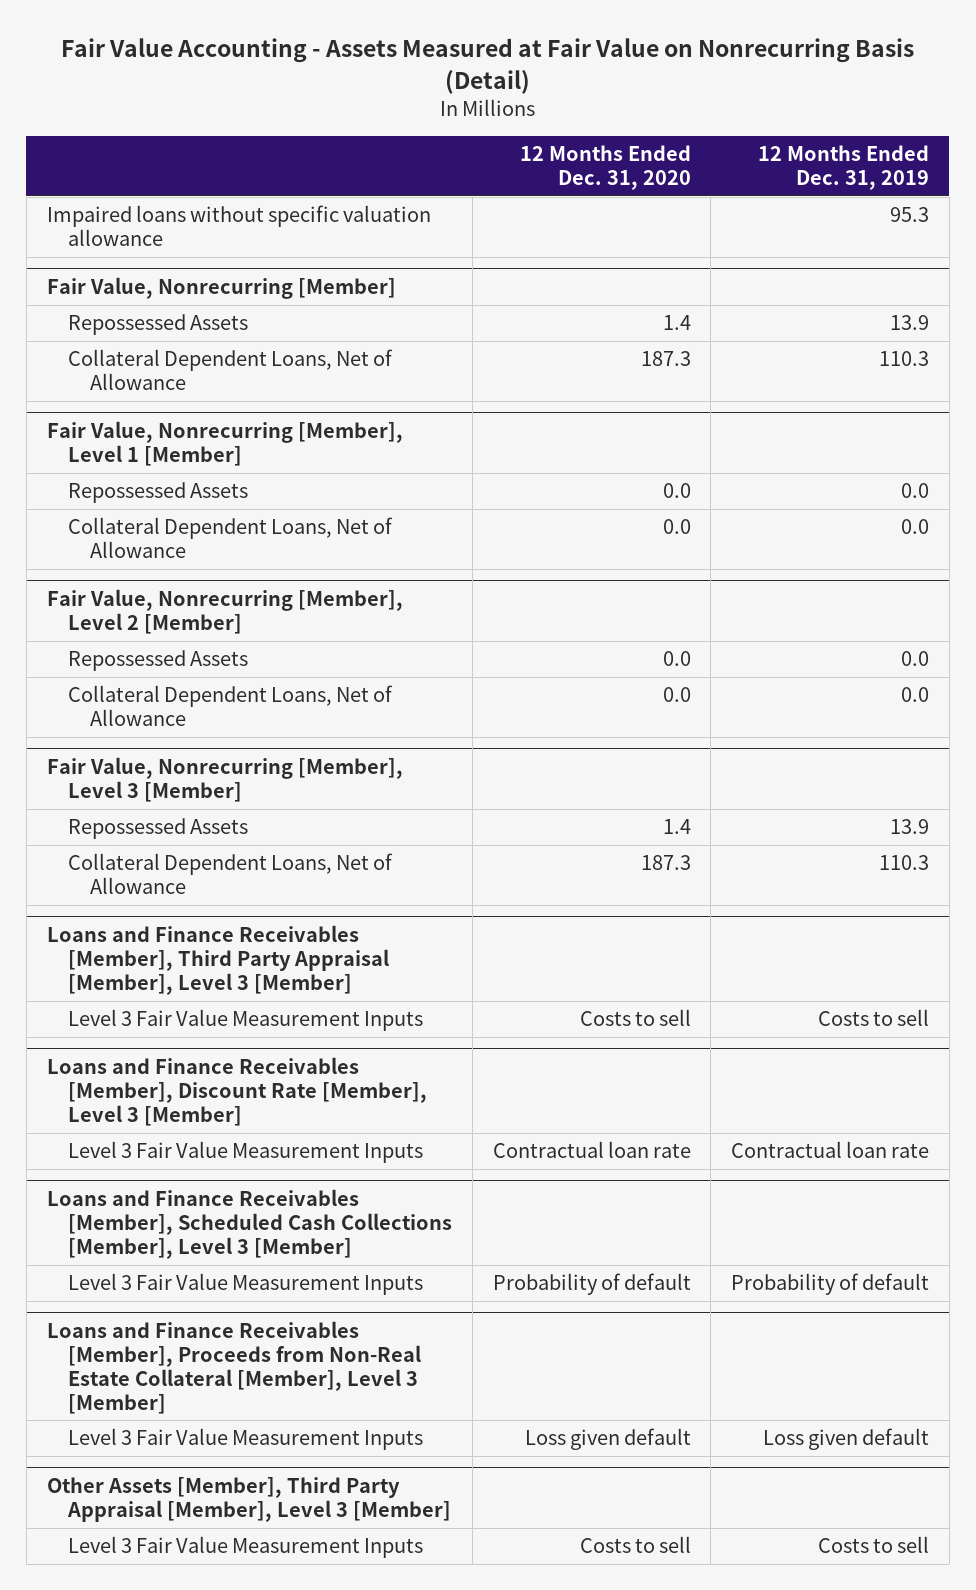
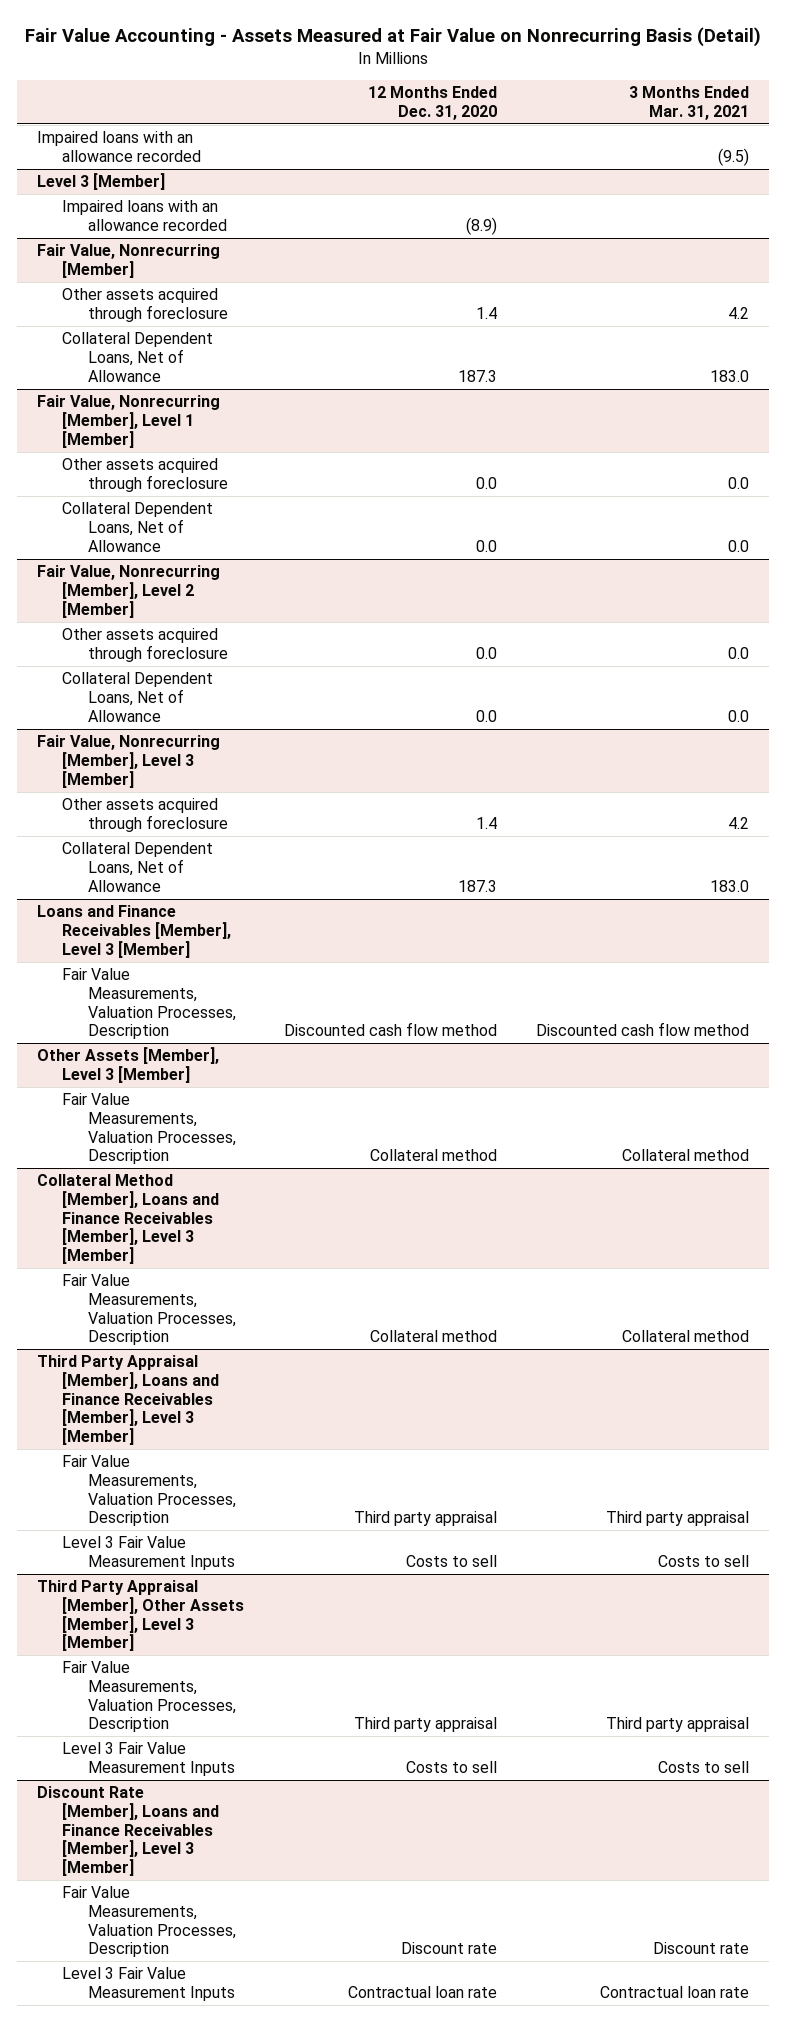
- | 12 Months Ended Dec. 31, 2020 | 12 Months Ended Dec. 31, 2019
+ | 12 Months Ended Dec. 31, 2020 | 3 Months Ended Mar. 31, 2021
- Impaired loans without specific valuation allowance | | 95.3
+ Impaired loans with an allowance recorded | | (9.5)
+ Level 3 [Member]
+ Impaired loans with an allowance recorded | (8.9) |
@ Fair Value, Nonrecurring [Member]
- Repossessed Assets | 1.4 | 13.9
+ Other assets acquired through foreclosure | 1.4 | 4.2
@ Fair Value, Nonrecurring [Member], Level 1 [Member]
- Repossessed Assets | 0.0 | 0.0
+ Other assets acquired through foreclosure | 0.0 | 0.0
@ Fair Value, Nonrecurring [Member], Level 2 [Member]
- Repossessed Assets | 0.0 | 0.0
+ Other assets acquired through foreclosure | 0.0 | 0.0
@ Fair Value, Nonrecurring [Member], Level 3 [Member]
- Repossessed Assets | 1.4 | 13.9
+ Other assets acquired through foreclosure | 1.4 | 4.2
- Loans and Finance Receivables [Member], Third Party Appraisal [Member], Level 3 [Member]
+ Loans and Finance Receivables [Member], Level 3 [Member]
+ Fair Value Measurements, Valuation Processes, Description | Discounted cash flow method | Discounted cash flow method
+ Other Assets [Member], Level 3 [Member]
+ Fair Value Measurements, Valuation Processes, Description | Collateral method | Collateral method
+ Collateral Method [Member], Loans and Finance Receivables [Member], Level 3 [Member]
+ Fair Value Measurements, Valuation Processes, Description | Collateral method | Collateral method
+ Third Party Appraisal [Member], Loans and Finance Receivables [Member], Level 3 [Member]
+ Fair Value Measurements, Valuation Processes, Description | Third party appraisal | Third party appraisal
- Loans and Finance Receivables [Member], Discount Rate [Member], Level 3 [Member]
- Level 3 Fair Value Measurement Inputs | Contractual loan rate | Contractual loan rate
- Loans and Finance Receivables [Member], Scheduled Cash Collections [Member], Level 3 [Member]
- Level 3 Fair Value Measurement Inputs | Probability of default | Probability of default
- Loans and Finance Receivables [Member], Proceeds from Non-Real Estate Collateral [Member], Level 3 [Member]
- Level 3 Fair Value Measurement Inputs | Loss given default | Loss given default
- Other Assets [Member], Third Party Appraisal [Member], Level 3 [Member]
+ Third Party Appraisal [Member], Other Assets [Member], Level 3 [Member]
+ Fair Value Measurements, Valuation Processes, Description | Third party appraisal | Third party appraisal
+ Discount Rate [Member], Loans and Finance Receivables [Member], Level 3 [Member]
+ Fair Value Measurements, Valuation Processes, Description | Discount rate | Discount rate
+ Level 3 Fair Value Measurement Inputs | Contractual loan rate | Contractual loan rate

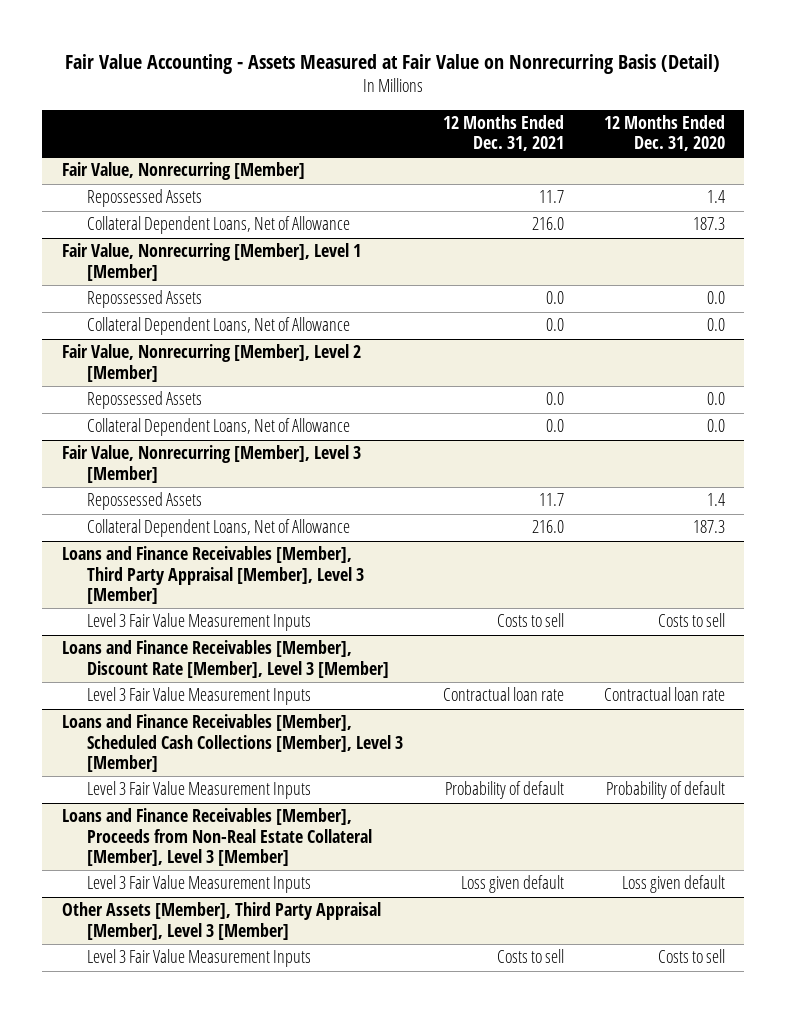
- | 12 Months Ended Dec. 31, 2020 | 3 Months Ended Mar. 31, 2021
+ | 12 Months Ended Dec. 31, 2021 | 12 Months Ended Dec. 31, 2020
- Impaired loans with an allowance recorded | | (9.5)
- Level 3 [Member]
- Impaired loans with an allowance recorded | (8.9) |
@ Fair Value, Nonrecurring [Member]
- Other assets acquired through foreclosure | 1.4 | 4.2
+ Repossessed Assets | 11.7 | 1.4
@ Fair Value, Nonrecurring [Member], Level 1 [Member]
- Other assets acquired through foreclosure | 0.0 | 0.0
+ Repossessed Assets | 0.0 | 0.0
@ Fair Value, Nonrecurring [Member], Level 2 [Member]
- Other assets acquired through foreclosure | 0.0 | 0.0
+ Repossessed Assets | 0.0 | 0.0
@ Fair Value, Nonrecurring [Member], Level 3 [Member]
- Other assets acquired through foreclosure | 1.4 | 4.2
+ Repossessed Assets | 11.7 | 1.4
- Loans and Finance Receivables [Member], Level 3 [Member]
- Fair Value Measurements, Valuation Processes, Description | Discounted cash flow method | Discounted cash flow method
- Other Assets [Member], Level 3 [Member]
- Fair Value Measurements, Valuation Processes, Description | Collateral method | Collateral method
- Collateral Method [Member], Loans and Finance Receivables [Member], Level 3 [Member]
- Fair Value Measurements, Valuation Processes, Description | Collateral method | Collateral method
- Third Party Appraisal [Member], Loans and Finance Receivables [Member], Level 3 [Member]
- Fair Value Measurements, Valuation Processes, Description | Third party appraisal | Third party appraisal
- Level 3 Fair Value Measurement Inputs | Costs to sell | Costs to sell
- Third Party Appraisal [Member], Other Assets [Member], Level 3 [Member]
- Fair Value Measurements, Valuation Processes, Description | Third party appraisal | Third party appraisal
+ Loans and Finance Receivables [Member], Third Party Appraisal [Member], Level 3 [Member]
- Discount Rate [Member], Loans and Finance Receivables [Member], Level 3 [Member]
- Fair Value Measurements, Valuation Processes, Description | Discount rate | Discount rate
+ Loans and Finance Receivables [Member], Discount Rate [Member], Level 3 [Member]
+ Loans and Finance Receivables [Member], Scheduled Cash Collections [Member], Level 3 [Member]
+ Level 3 Fair Value Measurement Inputs | Probability of default | Probability of default
+ Loans and Finance Receivables [Member], Proceeds from Non-Real Estate Collateral [Member], Level 3 [Member]
+ Level 3 Fair Value Measurement Inputs | Loss given default | Loss given default
+ Other Assets [Member], Third Party Appraisal [Member], Level 3 [Member]
+ Level 3 Fair Value Measurement Inputs | Costs to sell | Costs to sell

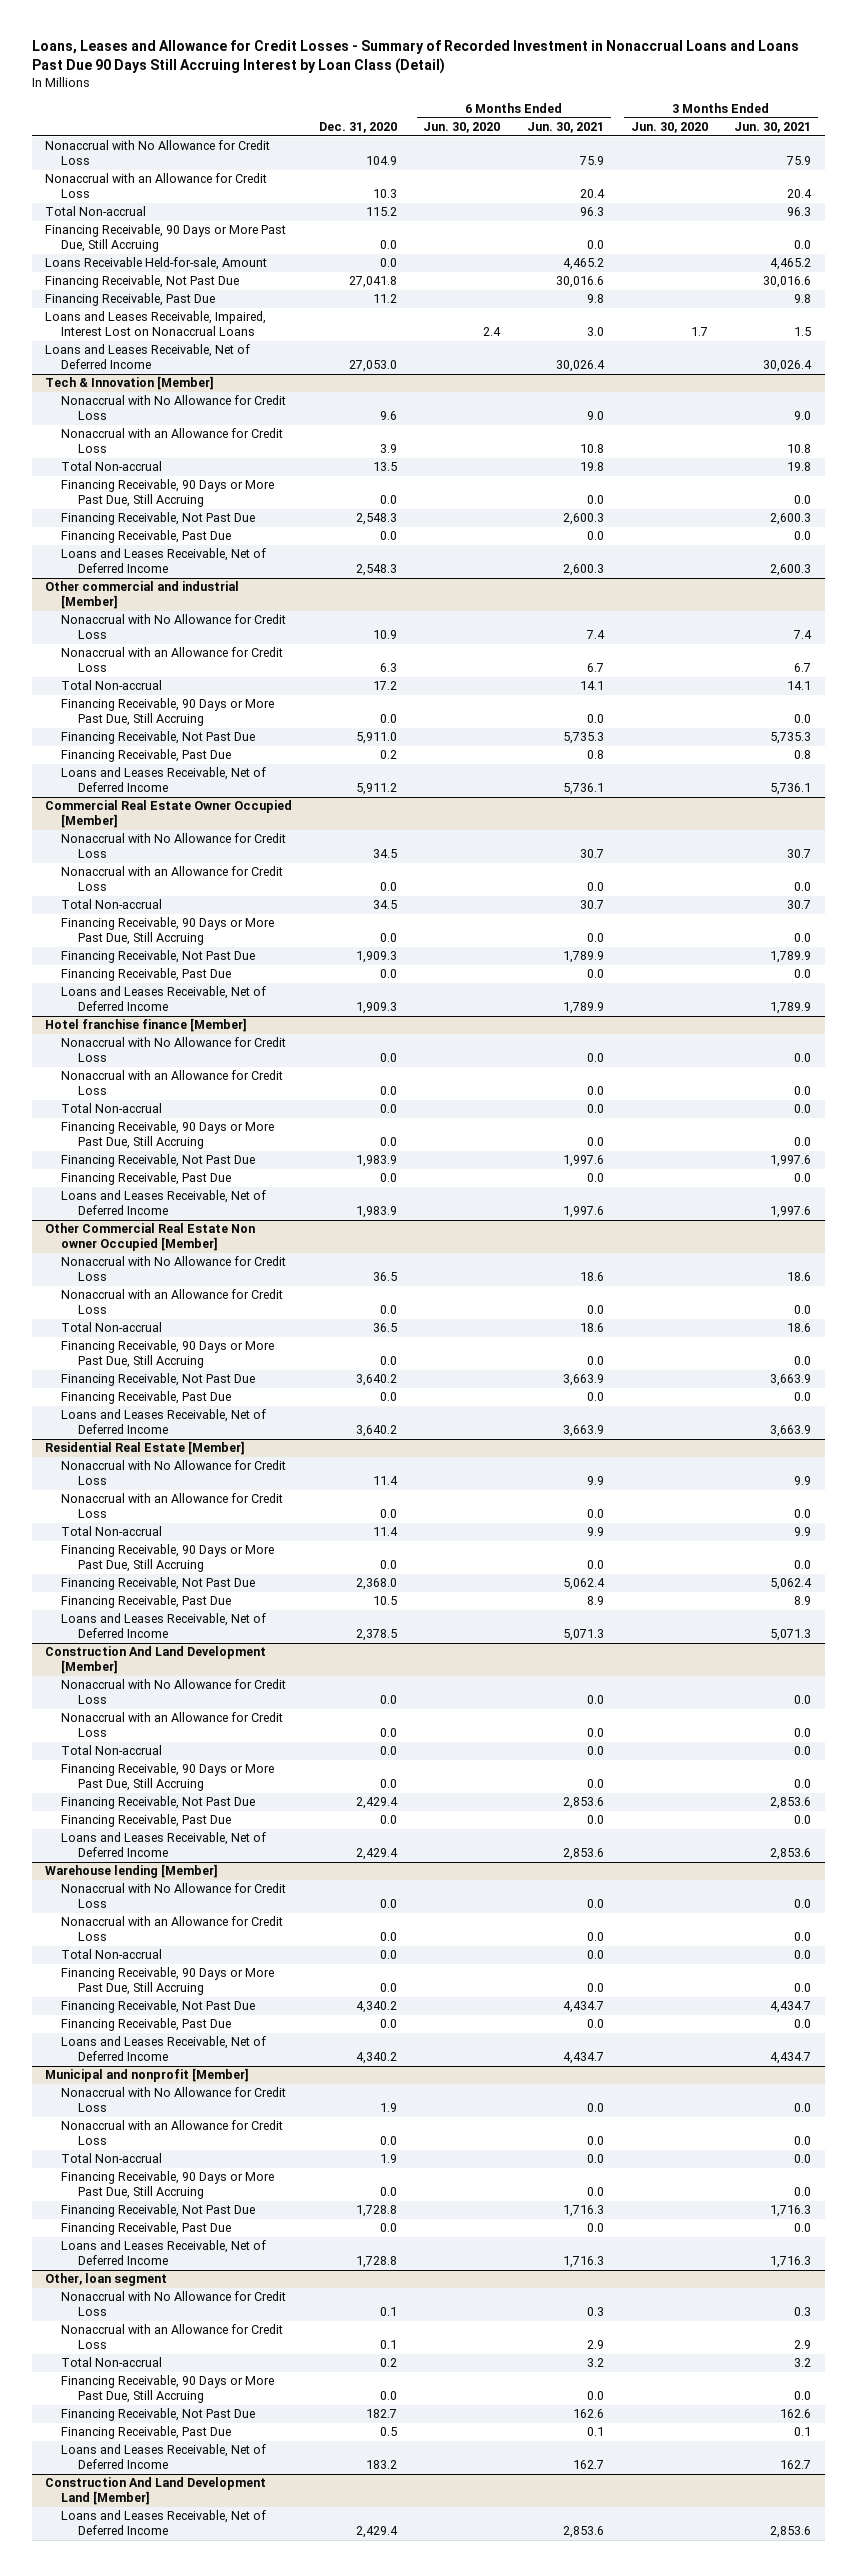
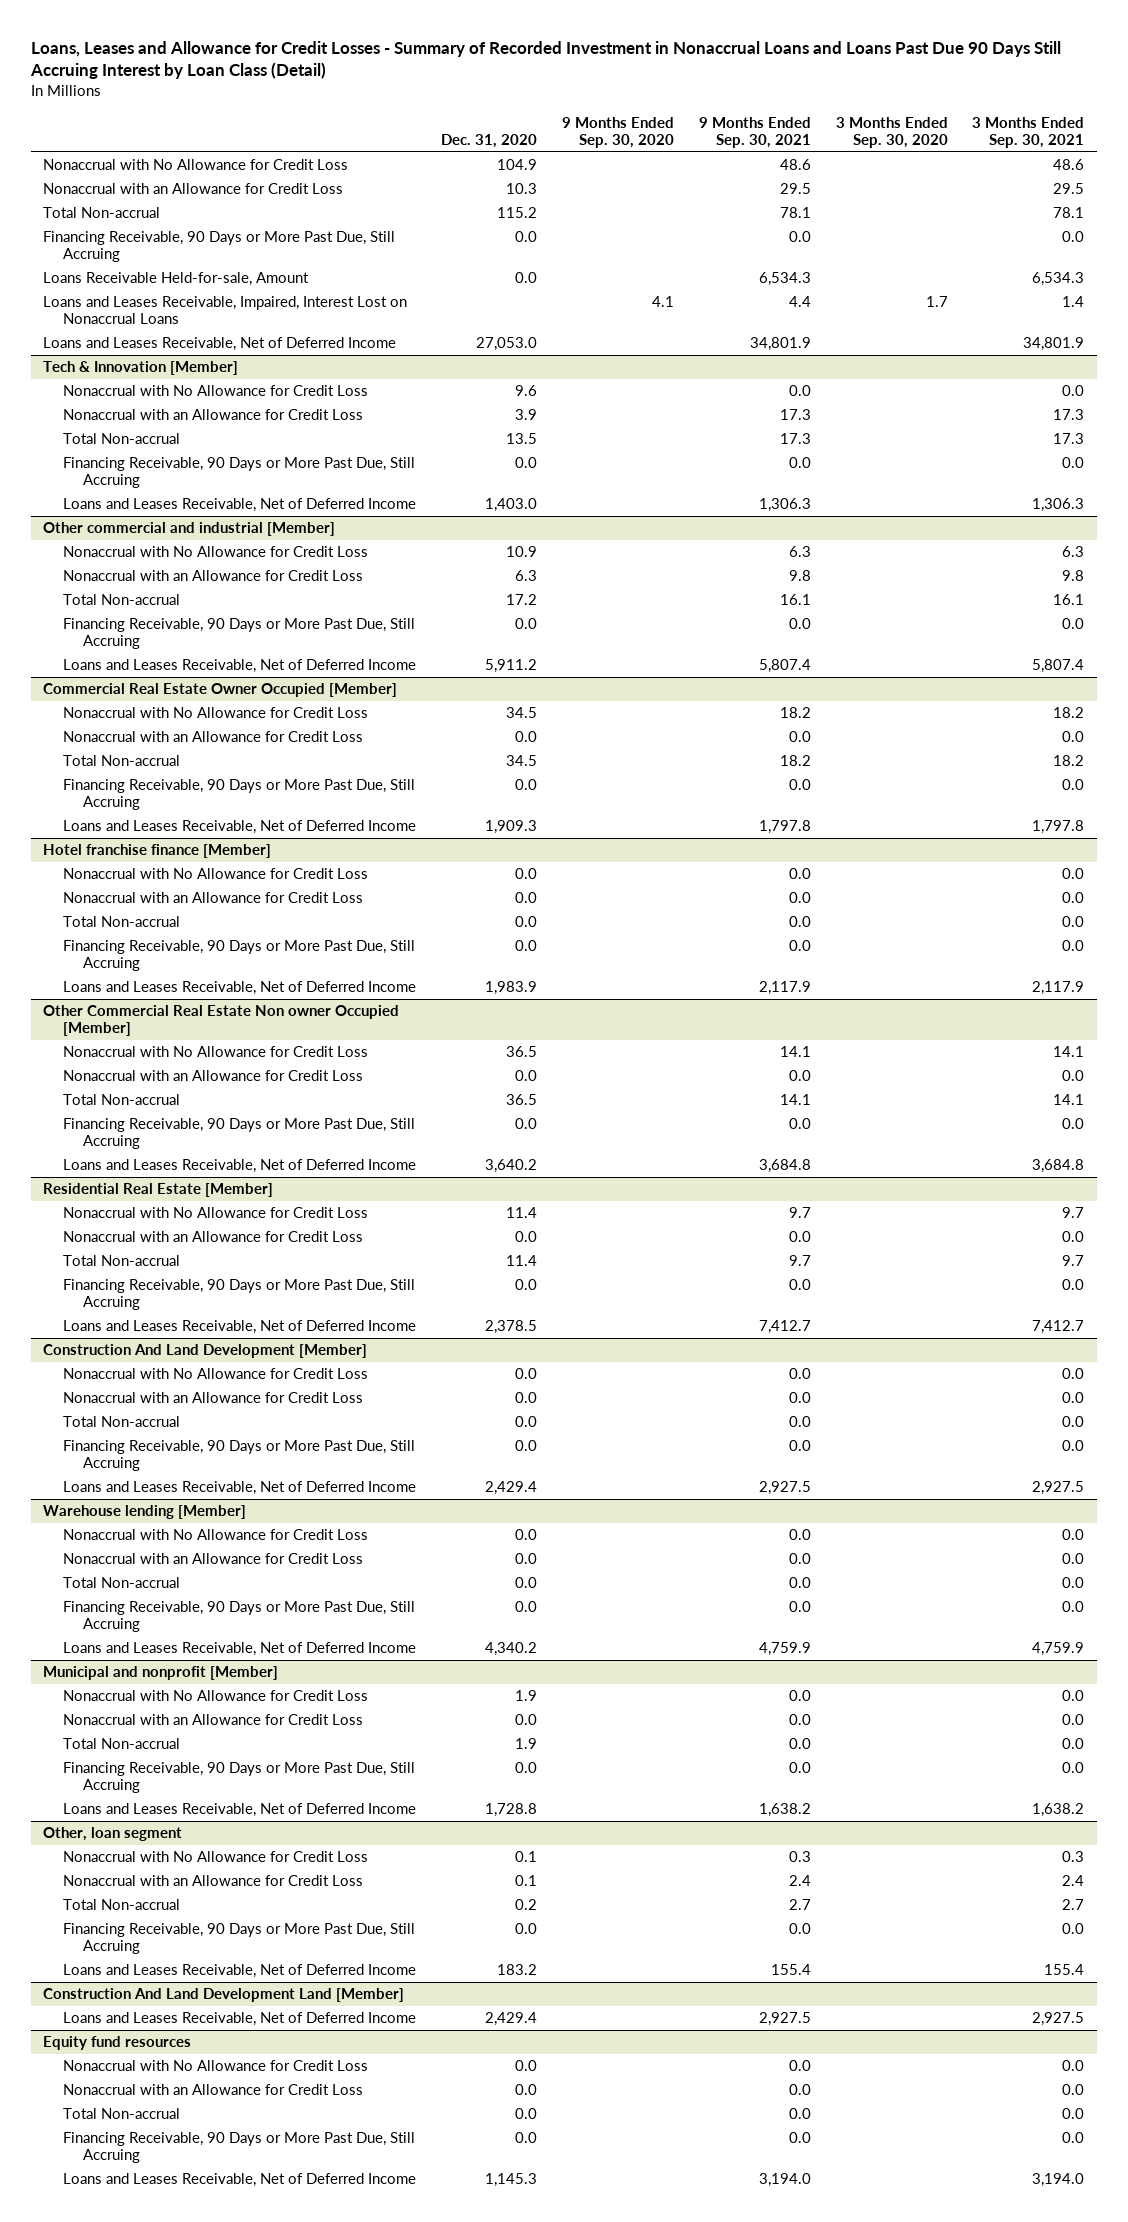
- | Dec. 31, 2020 | 6 Months Ended Jun. 30, 2020 | 6 Months Ended Jun. 30, 2021 | 3 Months Ended Jun. 30, 2020 | 3 Months Ended Jun. 30, 2021
+ | Dec. 31, 2020 | 9 Months Ended Sep. 30, 2020 | 9 Months Ended Sep. 30, 2021 | 3 Months Ended Sep. 30, 2020 | 3 Months Ended Sep. 30, 2021
- Financing Receivable, Not Past Due | 27,041.8 | | 30,016.6 | | 30,016.6
- Financing Receivable, Past Due | 11.2 | | 9.8 | | 9.8
@ Tech & Innovation [Member]
- Financing Receivable, Not Past Due | 2,548.3 | | 2,600.3 | | 2,600.3
- Financing Receivable, Past Due | 0.0 | | 0.0 | | 0.0
- Loans and Leases Receivable, Net of Deferred Income | 2,548.3 | | 2,600.3 | | 2,600.3
+ Loans and Leases Receivable, Net of Deferred Income | 1,403.0 | | 1,306.3 | | 1,306.3
@ Other commercial and industrial [Member]
- Financing Receivable, Not Past Due | 5,911.0 | | 5,735.3 | | 5,735.3
- Financing Receivable, Past Due | 0.2 | | 0.8 | | 0.8
@ Commercial Real Estate Owner Occupied [Member]
- Financing Receivable, Not Past Due | 1,909.3 | | 1,789.9 | | 1,789.9
- Financing Receivable, Past Due | 0.0 | | 0.0 | | 0.0
@ Hotel franchise finance [Member]
- Financing Receivable, Not Past Due | 1,983.9 | | 1,997.6 | | 1,997.6
- Financing Receivable, Past Due | 0.0 | | 0.0 | | 0.0
@ Other Commercial Real Estate Non owner Occupied [Member]
- Financing Receivable, Not Past Due | 3,640.2 | | 3,663.9 | | 3,663.9
- Financing Receivable, Past Due | 0.0 | | 0.0 | | 0.0
@ Residential Real Estate [Member]
- Financing Receivable, Not Past Due | 2,368.0 | | 5,062.4 | | 5,062.4
- Financing Receivable, Past Due | 10.5 | | 8.9 | | 8.9
@ Construction And Land Development [Member]
- Financing Receivable, Not Past Due | 2,429.4 | | 2,853.6 | | 2,853.6
- Financing Receivable, Past Due | 0.0 | | 0.0 | | 0.0
@ Warehouse lending [Member]
- Financing Receivable, Not Past Due | 4,340.2 | | 4,434.7 | | 4,434.7
- Financing Receivable, Past Due | 0.0 | | 0.0 | | 0.0
@ Municipal and nonprofit [Member]
- Financing Receivable, Not Past Due | 1,728.8 | | 1,716.3 | | 1,716.3
- Financing Receivable, Past Due | 0.0 | | 0.0 | | 0.0
@ Other, loan segment
- Financing Receivable, Not Past Due | 182.7 | | 162.6 | | 162.6
- Financing Receivable, Past Due | 0.5 | | 0.1 | | 0.1
+ Equity fund resources
+ Nonaccrual with No Allowance for Credit Loss | 0.0 | | 0.0 | | 0.0
+ Nonaccrual with an Allowance for Credit Loss | 0.0 | | 0.0 | | 0.0
+ Total Non-accrual | 0.0 | | 0.0 | | 0.0
+ Financing Receivable, 90 Days or More Past Due, Still Accruing | 0.0 | | 0.0 | | 0.0
+ Loans and Leases Receivable, Net of Deferred Income | 1,145.3 | | 3,194.0 | | 3,194.0

